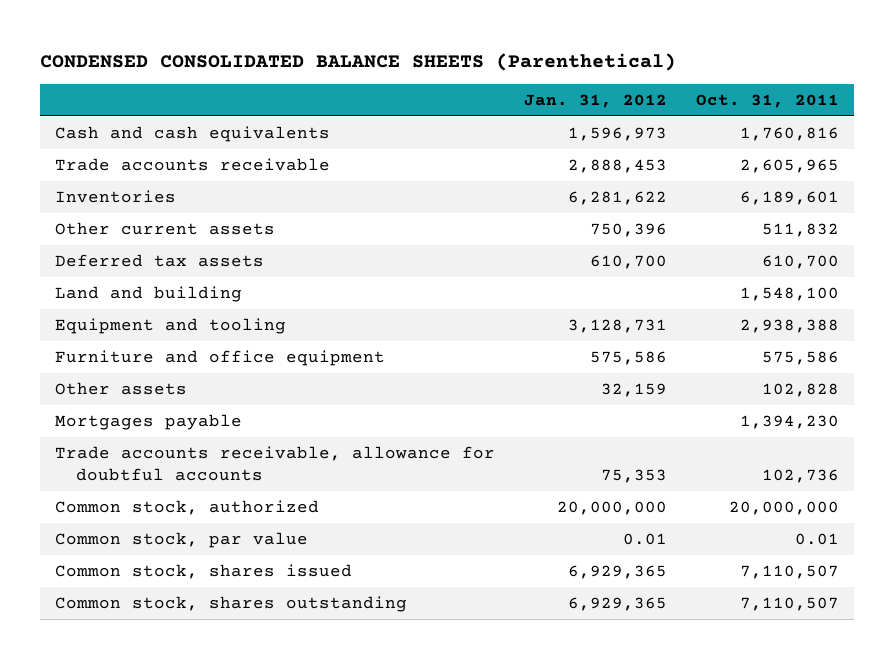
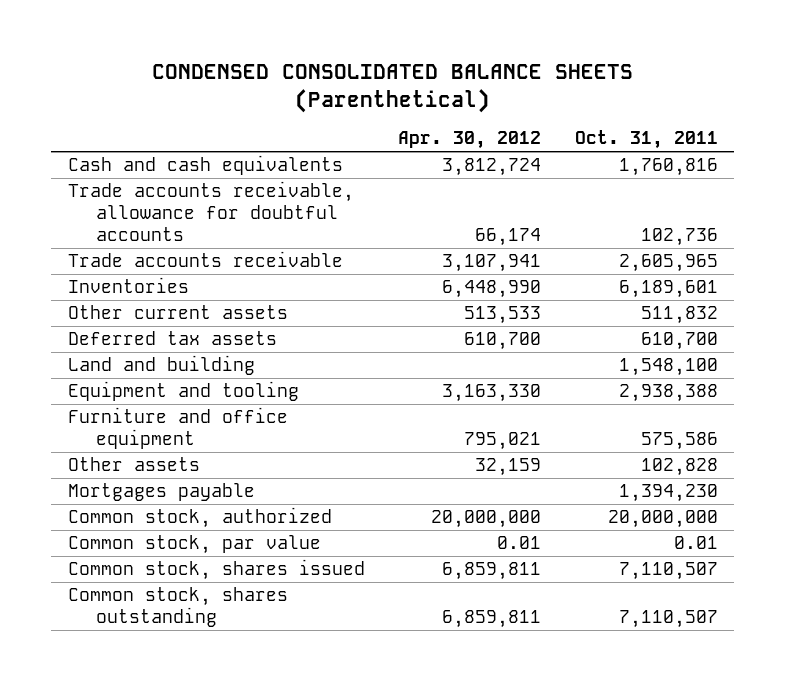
- | Jan. 31, 2012 | Oct. 31, 2011
+ | Apr. 30, 2012 | Oct. 31, 2011
moved up: Trade accounts receivable, allowance for doubtful accounts | 66,174 | 102,736

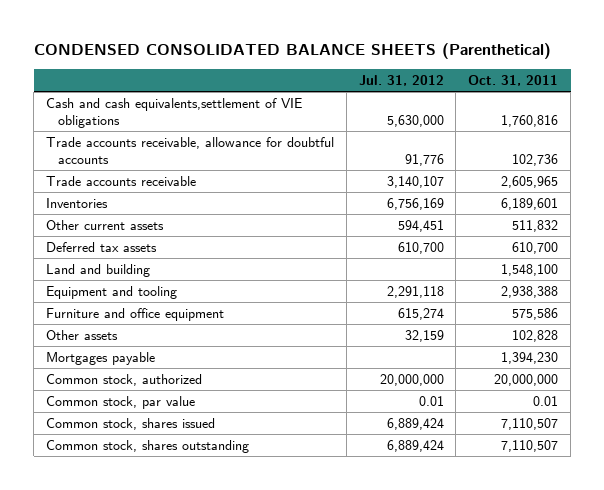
- | Apr. 30, 2012 | Oct. 31, 2011
+ | Jul. 31, 2012 | Oct. 31, 2011
- Cash and cash equivalents | 3,812,724 | 1,760,816
+ Cash and cash equivalents,settlement of VIE obligations | 5,630,000 | 1,760,816

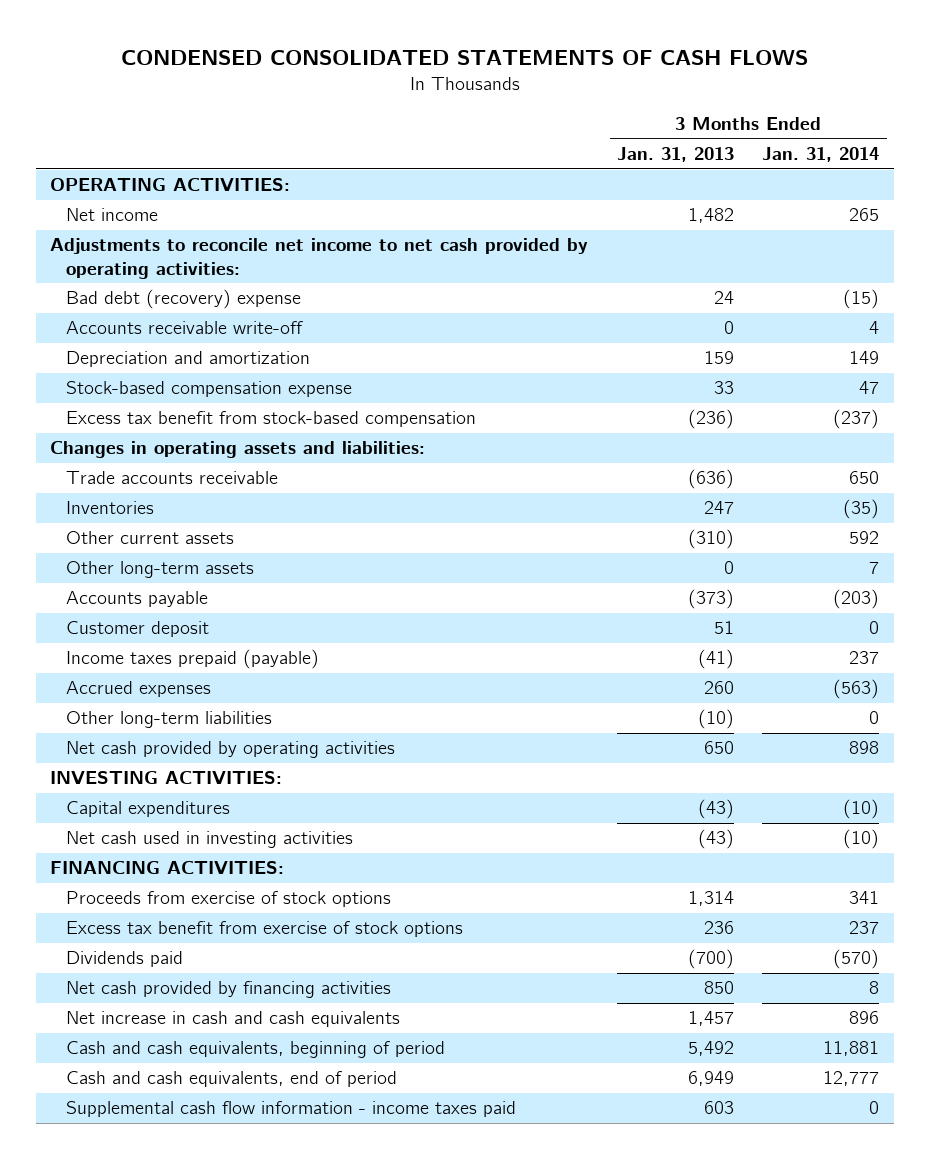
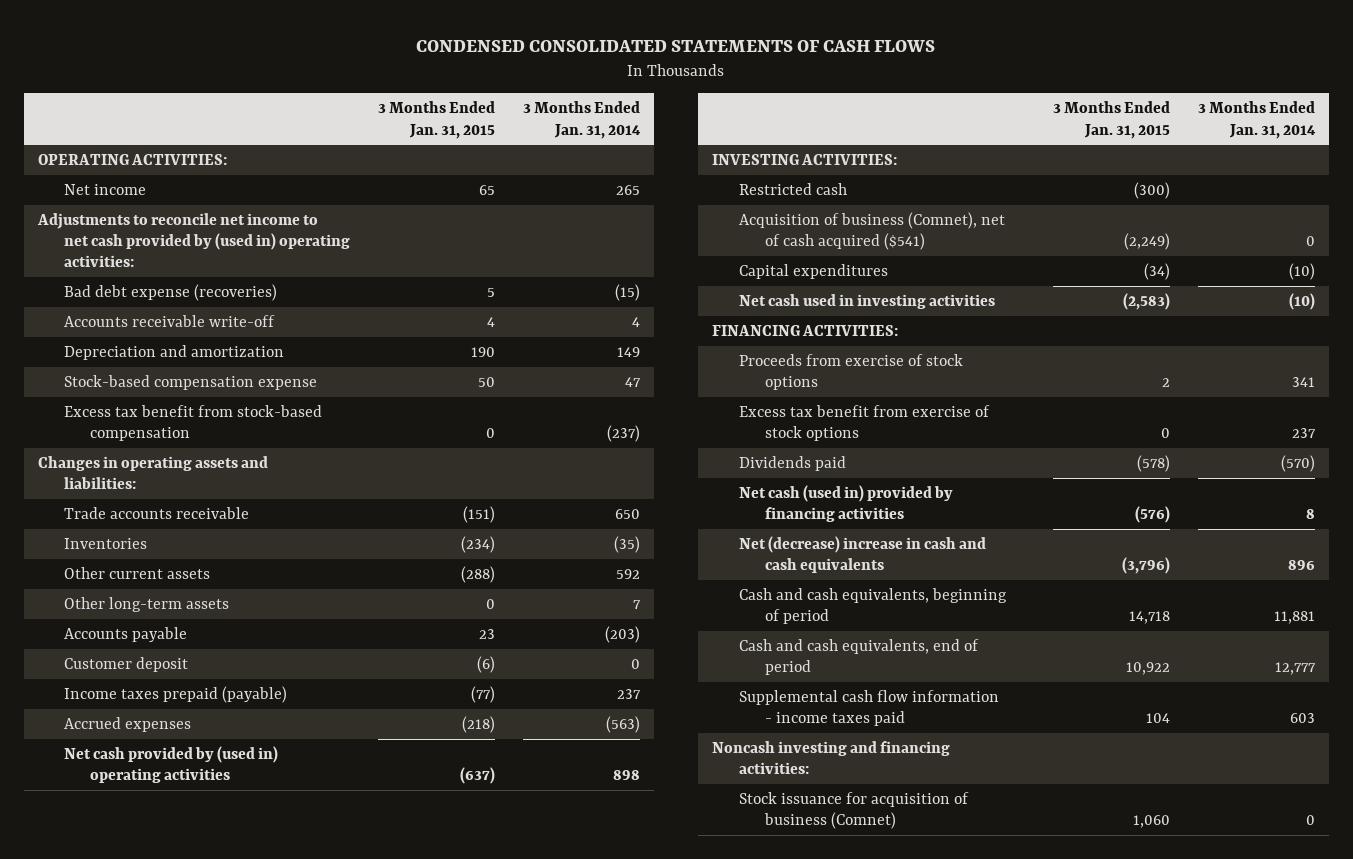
- | 3 Months Ended Jan. 31, 2013 | 3 Months Ended Jan. 31, 2014
+ | 3 Months Ended Jan. 31, 2015 | 3 Months Ended Jan. 31, 2014
- Adjustments to reconcile net income to net cash provided by operating activities:
- Bad debt (recovery) expense | 24 | (15)
+ Adjustments to reconcile net income to net cash provided by (used in) operating activities:
+ Bad debt expense (recoveries) | 5 | (15)
- Other long-term liabilities | (10) | 0
- Net cash provided by operating activities | 650 | 898
+ Net cash provided by (used in) operating activities | (637) | 898
+ Restricted cash | (300) |
+ Acquisition of business (Comnet), net of cash acquired ($541) | (2,249) | 0
- Net cash provided by financing activities | 850 | 8
- Net increase in cash and cash equivalents | 1,457 | 896
+ Net cash (used in) provided by financing activities | (576) | 8
+ Net (decrease) increase in cash and cash equivalents | (3,796) | 896
- Supplemental cash flow information - income taxes paid | 603 | 0
+ Supplemental cash flow information - income taxes paid | 104 | 603
+ Noncash investing and financing activities:
+ Stock issuance for acquisition of business (Comnet) | 1,060 | 0

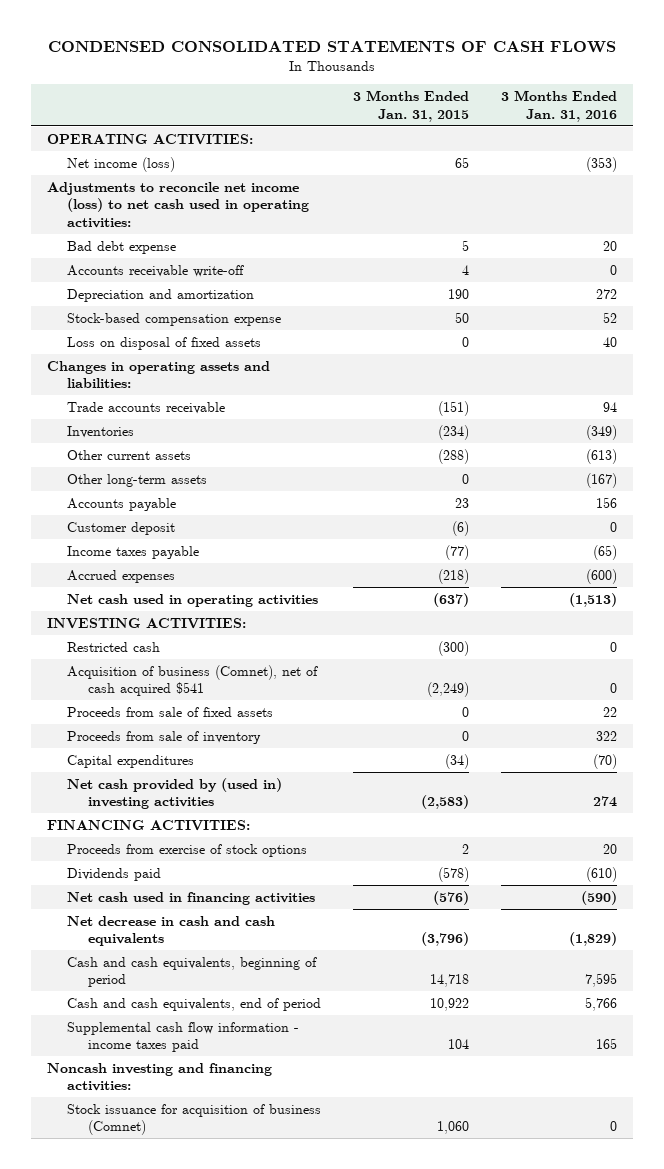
- | 3 Months Ended Jan. 31, 2015 | 3 Months Ended Jan. 31, 2014
+ | 3 Months Ended Jan. 31, 2015 | 3 Months Ended Jan. 31, 2016
- Net income | 65 | 265
- Adjustments to reconcile net income to net cash provided by (used in) operating activities:
- Bad debt expense (recoveries) | 5 | (15)
+ Net income (loss) | 65 | (353)
+ Adjustments to reconcile net income (loss) to net cash used in operating activities:
+ Bad debt expense | 5 | 20
- Excess tax benefit from stock-based compensation | 0 | (237)
+ Loss on disposal of fixed assets | 0 | 40
- Income taxes prepaid (payable) | (77) | 237
+ Income taxes payable | (77) | (65)
- Net cash provided by (used in) operating activities | (637) | 898
+ Net cash used in operating activities | (637) | (1,513)
- Acquisition of business (Comnet), net of cash acquired ($541) | (2,249) | 0
+ Acquisition of business (Comnet), net of cash acquired $541 | (2,249) | 0
+ Proceeds from sale of fixed assets | 0 | 22
+ Proceeds from sale of inventory | 0 | 322
- Net cash used in investing activities | (2,583) | (10)
+ Net cash provided by (used in) investing activities | (2,583) | 274
- Excess tax benefit from exercise of stock options | 0 | 237
- Net cash (used in) provided by financing activities | (576) | 8
- Net (decrease) increase in cash and cash equivalents | (3,796) | 896
+ Net cash used in financing activities | (576) | (590)
+ Net decrease in cash and cash equivalents | (3,796) | (1,829)

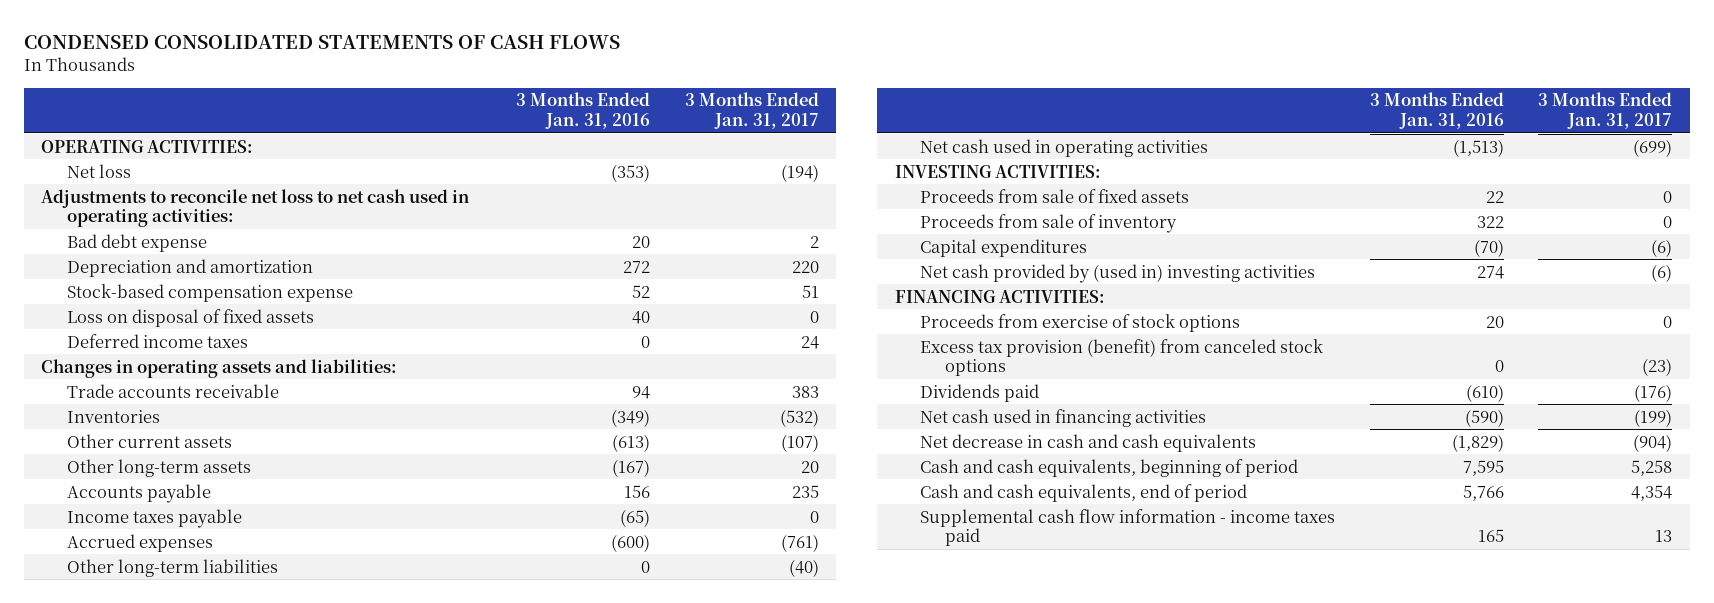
- | 3 Months Ended Jan. 31, 2015 | 3 Months Ended Jan. 31, 2016
+ | 3 Months Ended Jan. 31, 2016 | 3 Months Ended Jan. 31, 2017
- Net income (loss) | 65 | (353)
- Adjustments to reconcile net income (loss) to net cash used in operating activities:
+ Net loss | (353) | (194)
+ Adjustments to reconcile net loss to net cash used in operating activities:
- Accounts receivable write-off | 4 | 0
+ Deferred income taxes | 0 | 24
- Customer deposit | (6) | 0
+ Other long-term liabilities | 0 | (40)
- Restricted cash | (300) | 0
- Acquisition of business (Comnet), net of cash acquired $541 | (2,249) | 0
+ Excess tax provision (benefit) from canceled stock options | 0 | (23)
- Noncash investing and financing activities:
- Stock issuance for acquisition of business (Comnet) | 1,060 | 0

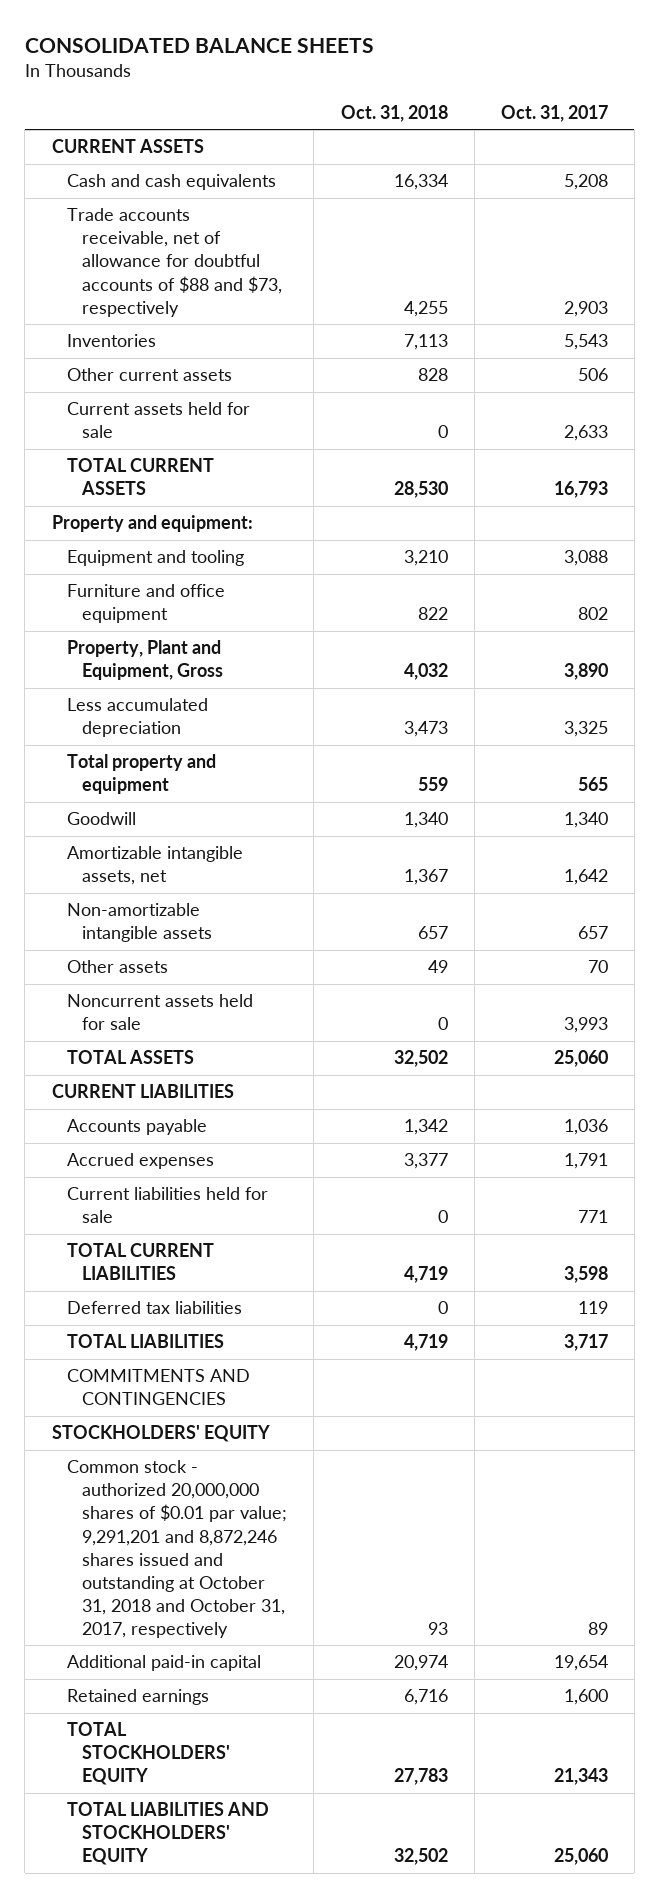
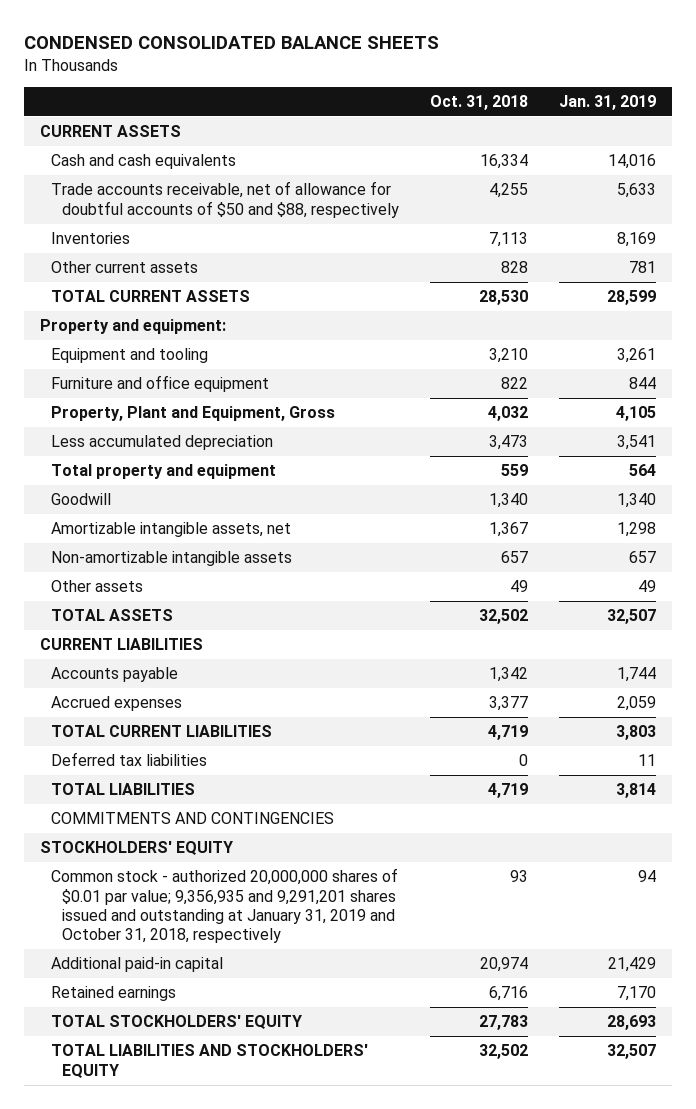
- CONSOLIDATED BALANCE SHEETS
+ CONDENSED CONSOLIDATED BALANCE SHEETS
- | Oct. 31, 2018 | Oct. 31, 2017
+ | Oct. 31, 2018 | Jan. 31, 2019
- Trade accounts receivable, net of allowance for doubtful accounts of $88 and $73, respectively | 4,255 | 2,903
+ Trade accounts receivable, net of allowance for doubtful accounts of $50 and $88, respectively | 4,255 | 5,633
- Current assets held for sale | 0 | 2,633
- Noncurrent assets held for sale | 0 | 3,993
- Current liabilities held for sale | 0 | 771
- Common stock - authorized 20,000,000 shares of $0.01 par value; 9,291,201 and 8,872,246 shares issued and outstanding at October 31, 2018 and October 31, 2017, respectively | 93 | 89
+ Common stock - authorized 20,000,000 shares of $0.01 par value; 9,356,935 and 9,291,201 shares issued and outstanding at January 31, 2019 and October 31, 2018, respectively | 93 | 94

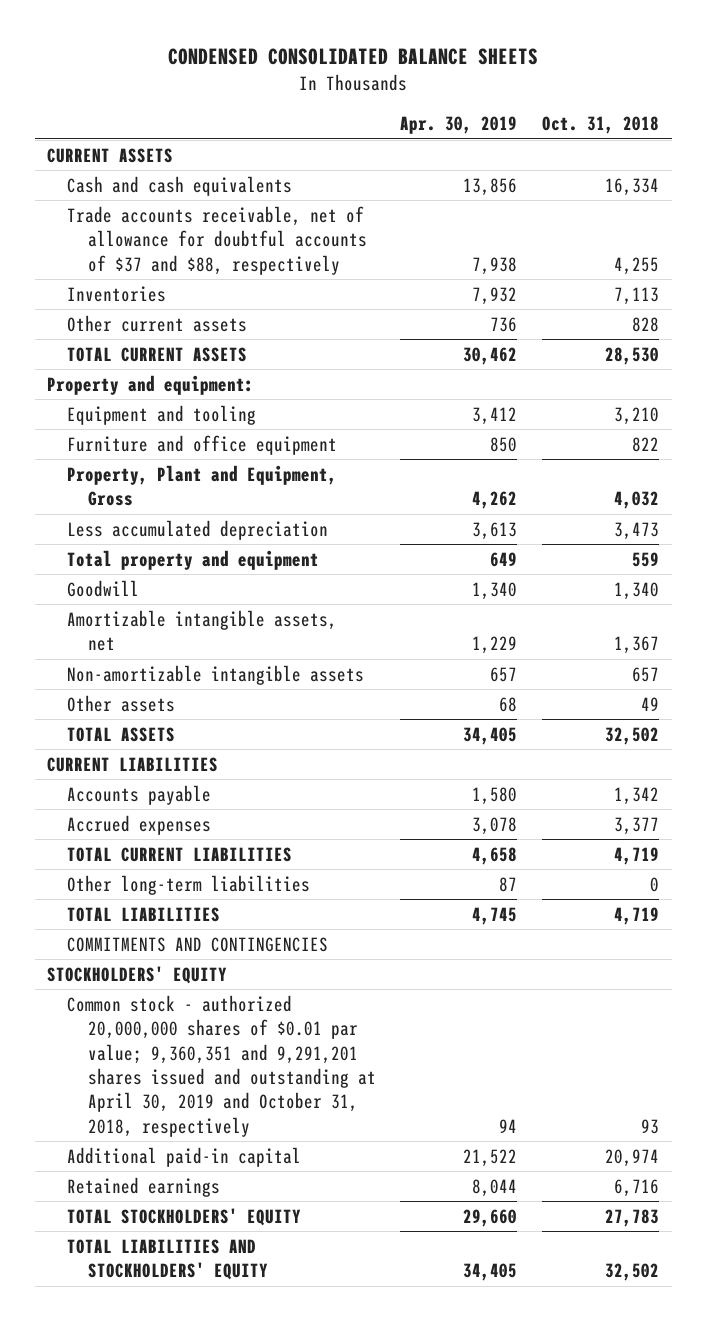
- | Oct. 31, 2018 | Jan. 31, 2019
+ | Apr. 30, 2019 | Oct. 31, 2018
- Trade accounts receivable, net of allowance for doubtful accounts of $50 and $88, respectively | 4,255 | 5,633
+ Trade accounts receivable, net of allowance for doubtful accounts of $37 and $88, respectively | 7,938 | 4,255
- Deferred tax liabilities | 0 | 11
+ Other long-term liabilities | 87 | 0
- Common stock - authorized 20,000,000 shares of $0.01 par value; 9,356,935 and 9,291,201 shares issued and outstanding at January 31, 2019 and October 31, 2018, respectively | 93 | 94
+ Common stock - authorized 20,000,000 shares of $0.01 par value; 9,360,351 and 9,291,201 shares issued and outstanding at April 30, 2019 and October 31, 2018, respectively | 94 | 93

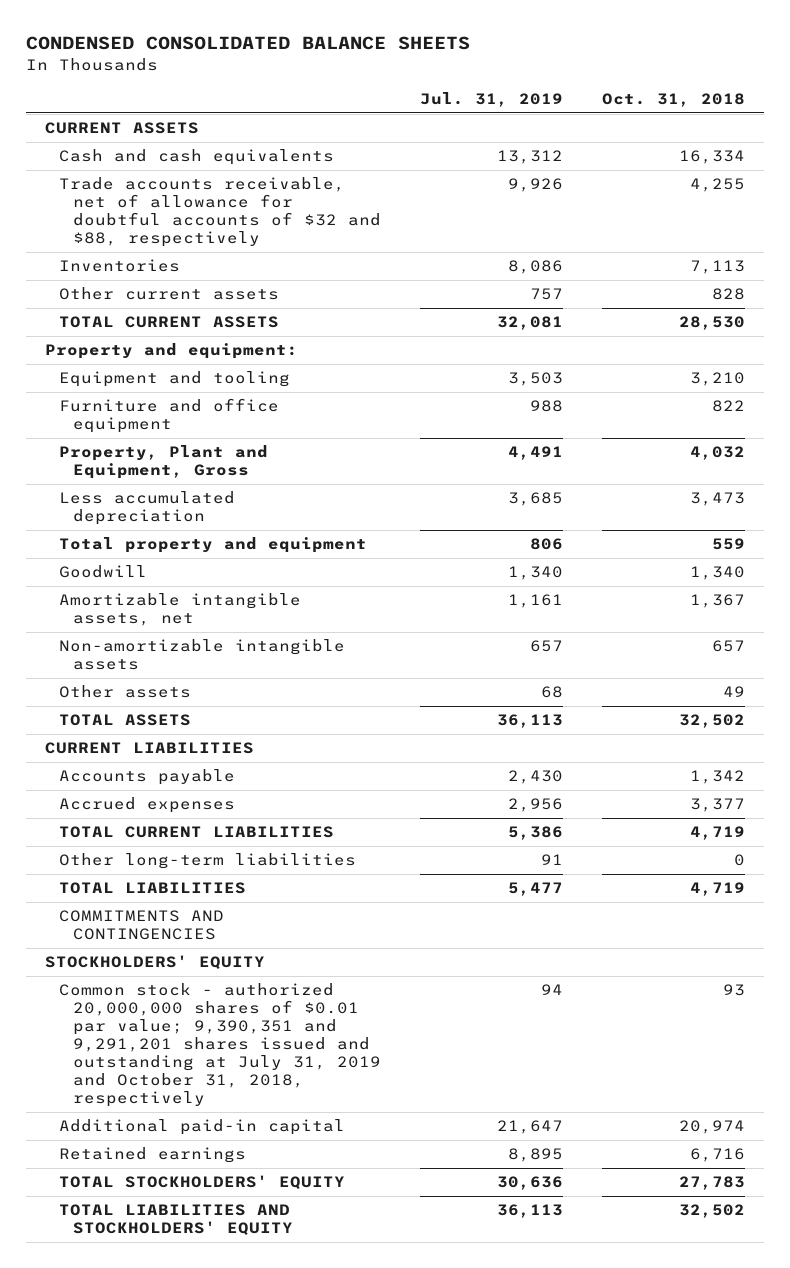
- | Apr. 30, 2019 | Oct. 31, 2018
+ | Jul. 31, 2019 | Oct. 31, 2018
- Trade accounts receivable, net of allowance for doubtful accounts of $37 and $88, respectively | 7,938 | 4,255
+ Trade accounts receivable, net of allowance for doubtful accounts of $32 and $88, respectively | 9,926 | 4,255
- Common stock - authorized 20,000,000 shares of $0.01 par value; 9,360,351 and 9,291,201 shares issued and outstanding at April 30, 2019 and October 31, 2018, respectively | 94 | 93
+ Common stock - authorized 20,000,000 shares of $0.01 par value; 9,390,351 and 9,291,201 shares issued and outstanding at July 31, 2019 and October 31, 2018, respectively | 94 | 93

